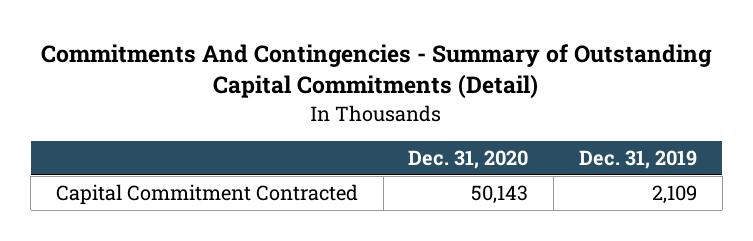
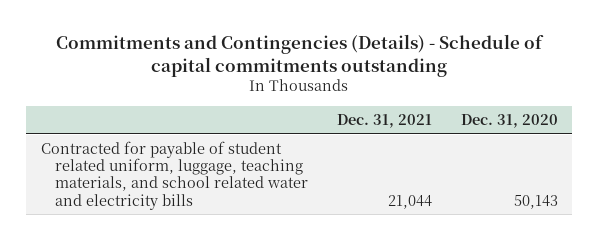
- Commitments And Contingencies - Summary of Outstanding Capital Commitments (Detail)
+ Commitments and Contingencies (Details) - Schedule of capital commitments outstanding
- | Dec. 31, 2020 | Dec. 31, 2019
+ | Dec. 31, 2021 | Dec. 31, 2020
- Capital Commitment Contracted | 50,143 | 2,109
+ Contracted for payable of student related uniform, luggage, teaching materials, and school related water and electricity bills | 21,044 | 50,143

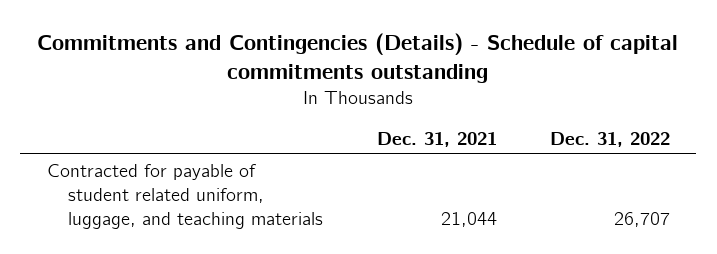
- | Dec. 31, 2021 | Dec. 31, 2020
+ | Dec. 31, 2021 | Dec. 31, 2022
- Contracted for payable of student related uniform, luggage, teaching materials, and school related water and electricity bills | 21,044 | 50,143
+ Contracted for payable of student related uniform, luggage, and teaching materials | 21,044 | 26,707

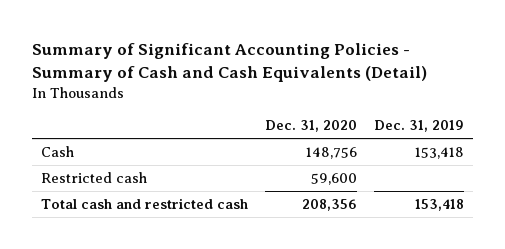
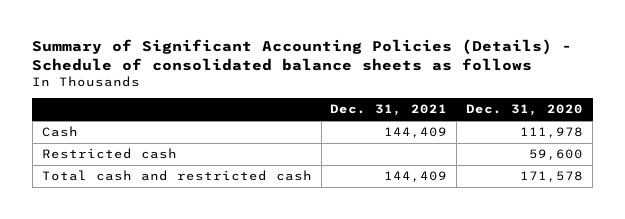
- Summary of Significant Accounting Policies - Summary of Cash and Cash Equivalents (Detail)
+ Summary of Significant Accounting Policies (Details) - Schedule of consolidated balance sheets as follows
- | Dec. 31, 2020 | Dec. 31, 2019
+ | Dec. 31, 2021 | Dec. 31, 2020
- Cash | 148,756 | 153,418
+ Cash | 144,409 | 111,978
- Total cash and restricted cash | 208,356 | 153,418
+ Total cash and restricted cash | 144,409 | 171,578

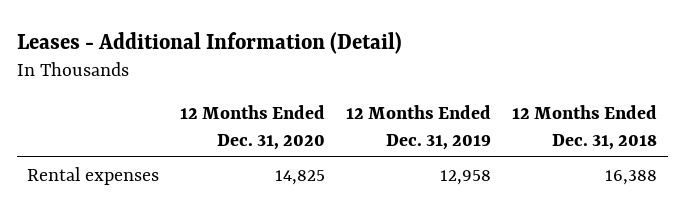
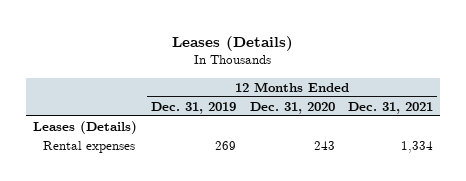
- Leases - Additional Information (Detail)
+ Leases (Details)
- | 12 Months Ended Dec. 31, 2020 | 12 Months Ended Dec. 31, 2019 | 12 Months Ended Dec. 31, 2018
+ | 12 Months Ended Dec. 31, 2019 | 12 Months Ended Dec. 31, 2020 | 12 Months Ended Dec. 31, 2021
- Rental expenses | 14,825 | 12,958 | 16,388
+ Leases (Details)
+ Rental expenses | 269 | 243 | 1,334

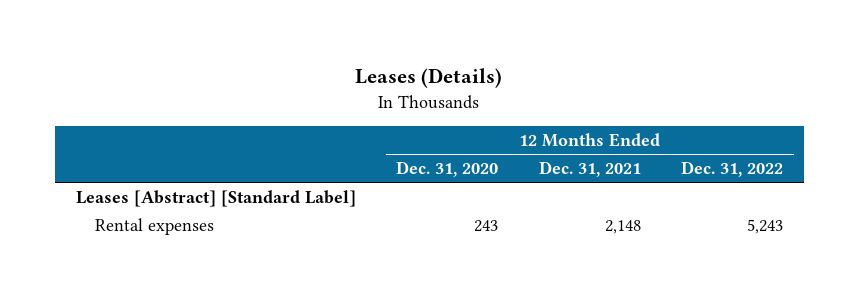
- | 12 Months Ended Dec. 31, 2019 | 12 Months Ended Dec. 31, 2020 | 12 Months Ended Dec. 31, 2021
+ | 12 Months Ended Dec. 31, 2020 | 12 Months Ended Dec. 31, 2021 | 12 Months Ended Dec. 31, 2022
- Leases (Details)
- Rental expenses | 269 | 243 | 1,334
+ Leases [Abstract] [Standard Label]
+ Rental expenses | 243 | 2,148 | 5,243

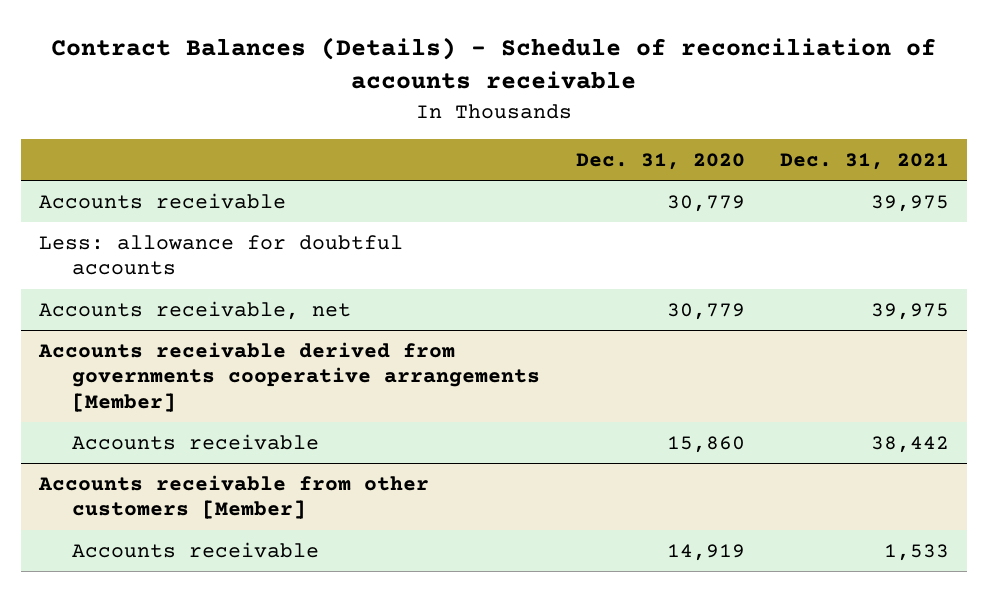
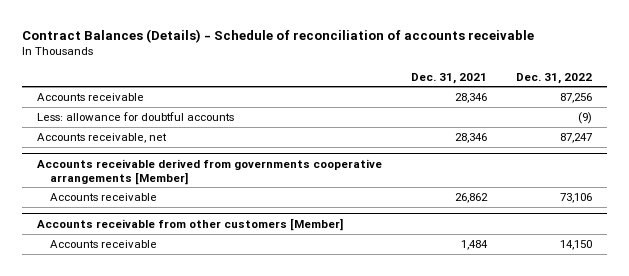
- | Dec. 31, 2020 | Dec. 31, 2021
+ | Dec. 31, 2021 | Dec. 31, 2022
- Accounts receivable | 30,779 | 39,975
+ Accounts receivable | 28,346 | 87,256
- Accounts receivable, net | 30,779 | 39,975
+ Accounts receivable, net | 28,346 | 87,247
@ Accounts receivable derived from governments cooperative arrangements [Member]
- Accounts receivable | 15,860 | 38,442
+ Accounts receivable | 26,862 | 73,106
@ Accounts receivable from other customers [Member]
- Accounts receivable | 14,919 | 1,533
+ Accounts receivable | 1,484 | 14,150

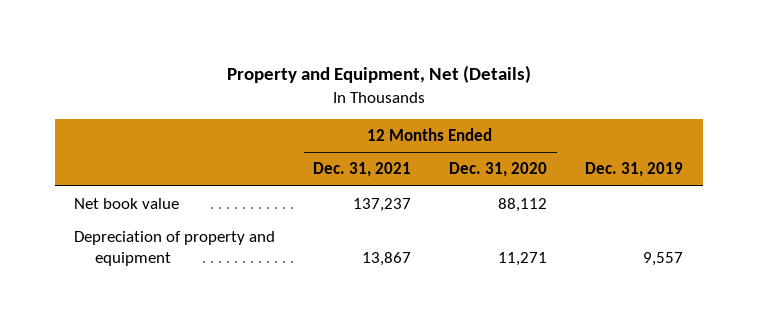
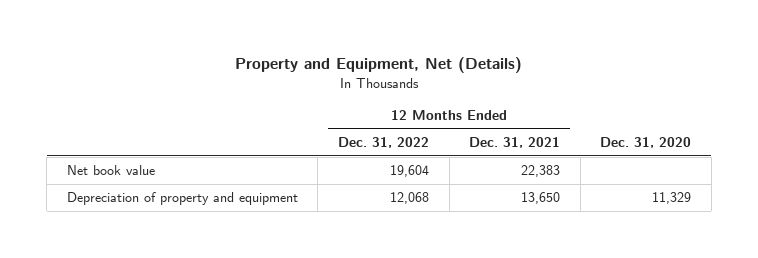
- | 12 Months Ended Dec. 31, 2021 | 12 Months Ended Dec. 31, 2020 | Dec. 31, 2019
+ | 12 Months Ended Dec. 31, 2022 | 12 Months Ended Dec. 31, 2021 | Dec. 31, 2020
- Net book value | 137,237 | 88,112 |
- Depreciation of property and equipment | 13,867 | 11,271 | 9,557
+ Net book value | 19,604 | 22,383 |
+ Depreciation of property and equipment | 12,068 | 13,650 | 11,329

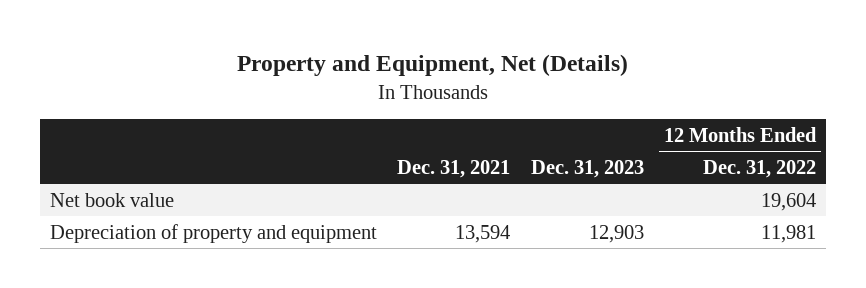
- | 12 Months Ended Dec. 31, 2022 | 12 Months Ended Dec. 31, 2021 | Dec. 31, 2020
+ | Dec. 31, 2021 | Dec. 31, 2023 | 12 Months Ended Dec. 31, 2022
- Depreciation of property and equipment | 12,068 | 13,650 | 11,329
+ Depreciation of property and equipment | 13,594 | 12,903 | 11,981

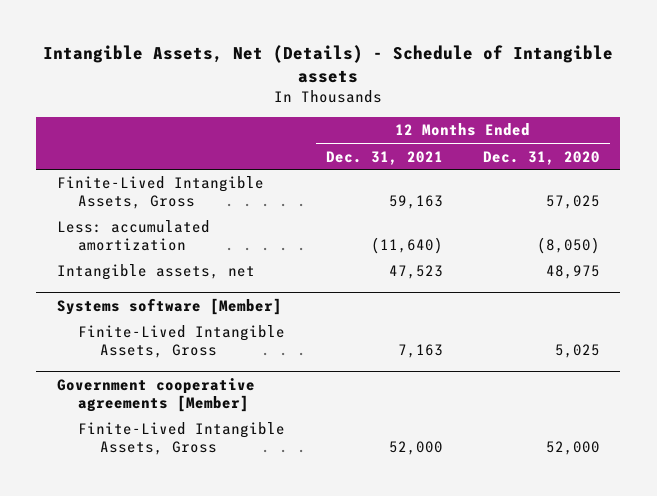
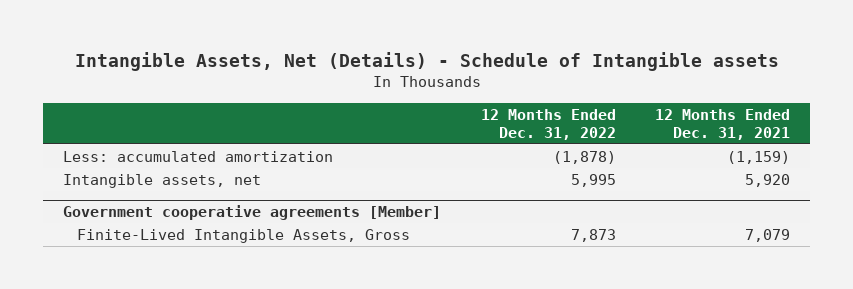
- | 12 Months Ended Dec. 31, 2021 | 12 Months Ended Dec. 31, 2020
+ | 12 Months Ended Dec. 31, 2022 | 12 Months Ended Dec. 31, 2021
- Finite-Lived Intangible Assets, Gross | 59,163 | 57,025
- Less: accumulated amortization | (11,640) | (8,050)
- Intangible assets, net | 47,523 | 48,975
- Systems software [Member]
- Finite-Lived Intangible Assets, Gross | 7,163 | 5,025
+ Less: accumulated amortization | (1,878) | (1,159)
+ Intangible assets, net | 5,995 | 5,920
@ Government cooperative agreements [Member]
- Finite-Lived Intangible Assets, Gross | 52,000 | 52,000
+ Finite-Lived Intangible Assets, Gross | 7,873 | 7,079

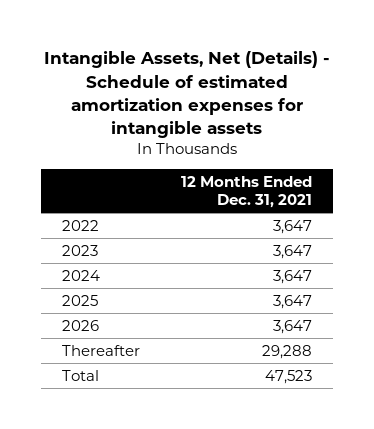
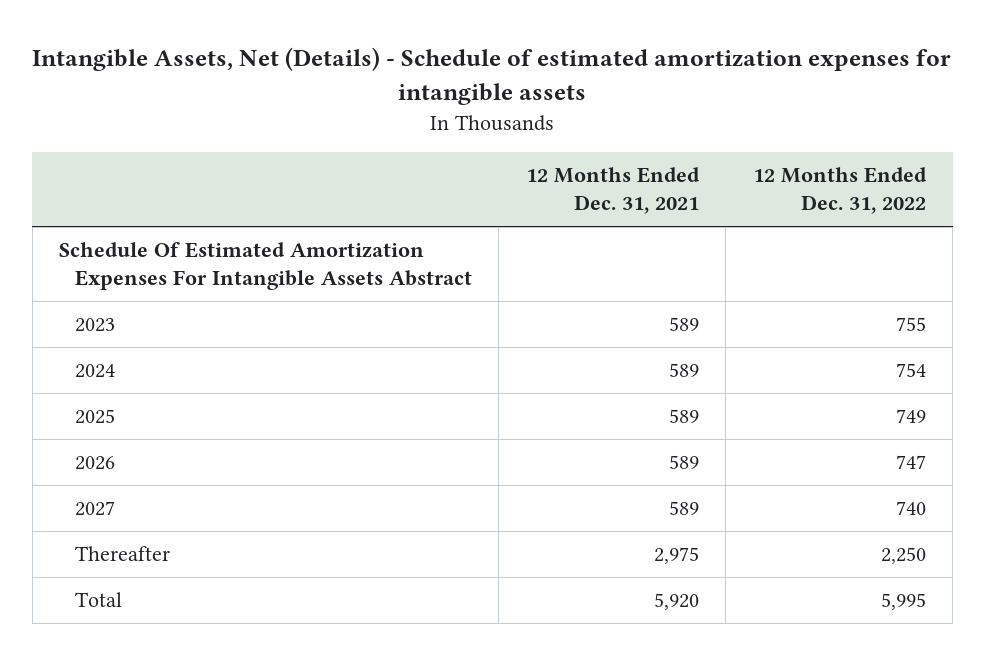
- | 12 Months Ended Dec. 31, 2021
+ | 12 Months Ended Dec. 31, 2021 | 12 Months Ended Dec. 31, 2022
- 2022 | 3,647
- 2023 | 3,647
- 2024 | 3,647
- 2025 | 3,647
- 2026 | 3,647
- Thereafter | 29,288
- Total | 47,523
+ Schedule Of Estimated Amortization Expenses For Intangible Assets Abstract
+ 2023 | 589 | 755
+ 2024 | 589 | 754
+ 2025 | 589 | 749
+ 2026 | 589 | 747
+ 2027 | 589 | 740
+ Thereafter | 2,975 | 2,250
+ Total | 5,920 | 5,995

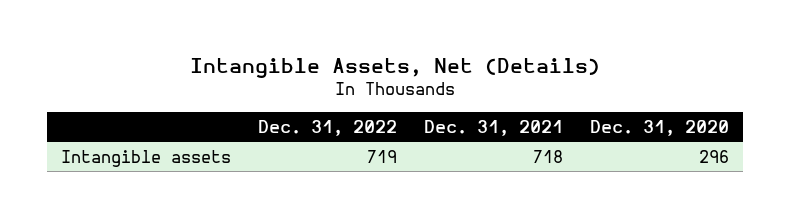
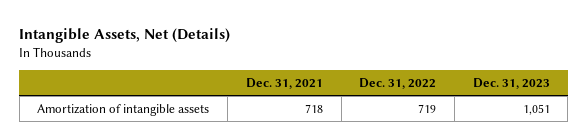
- | Dec. 31, 2022 | Dec. 31, 2021 | Dec. 31, 2020
+ | Dec. 31, 2021 | Dec. 31, 2022 | Dec. 31, 2023
- Intangible assets | 719 | 718 | 296
+ Amortization of intangible assets | 718 | 719 | 1,051

